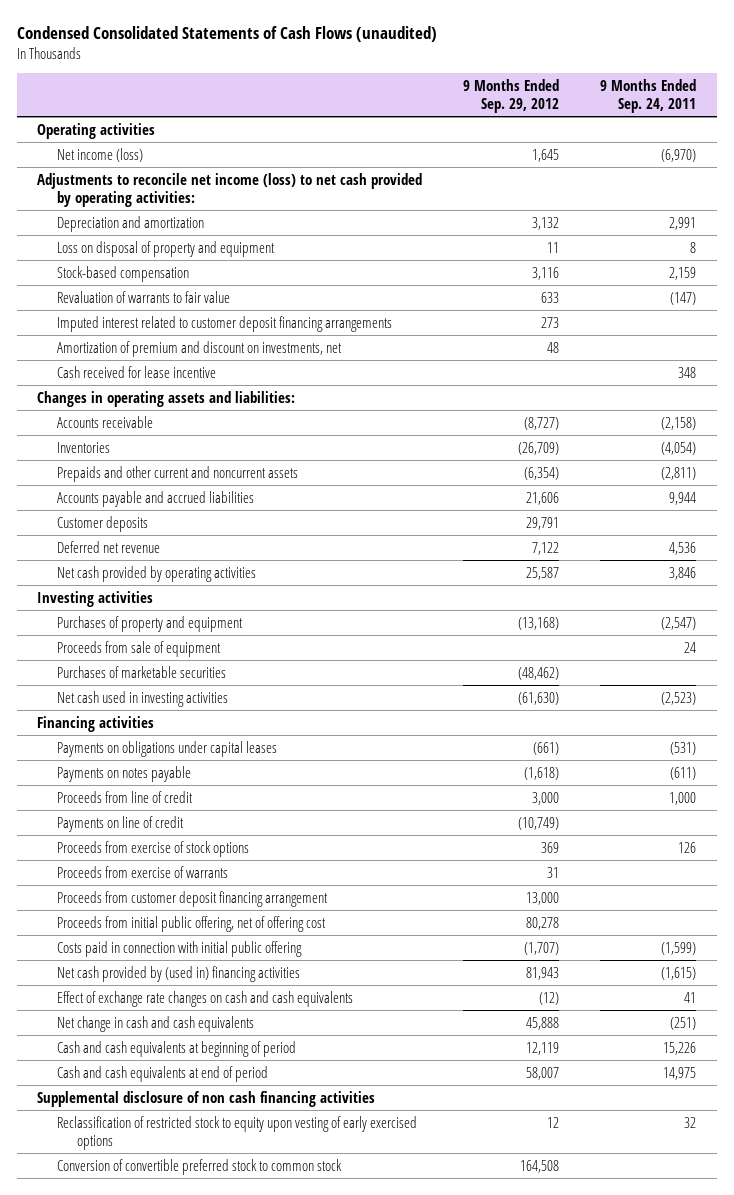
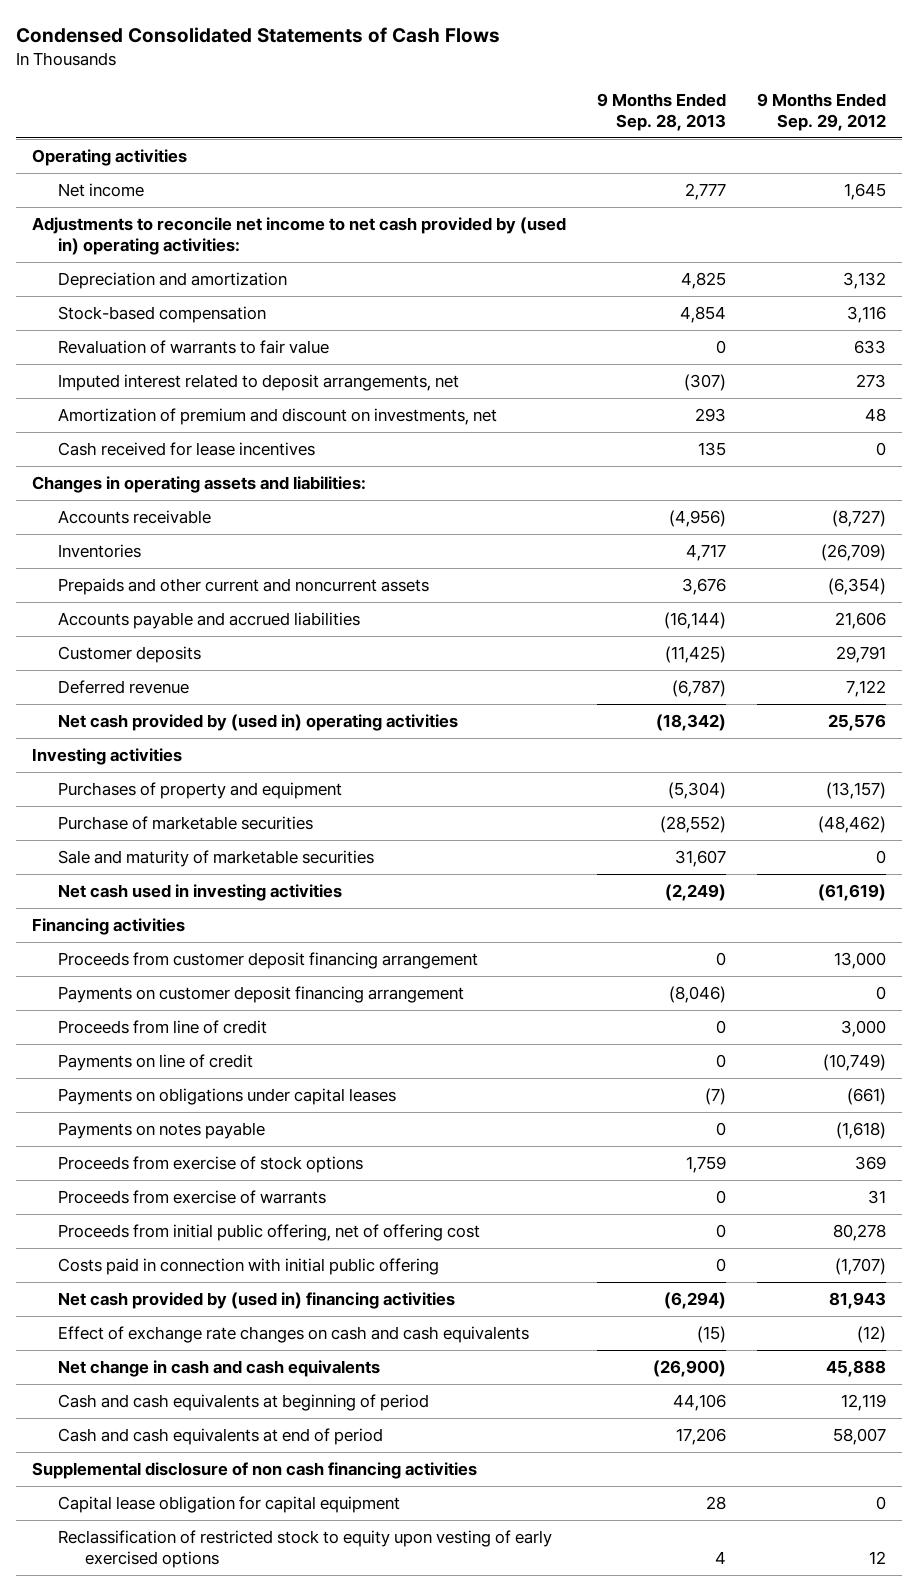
- Condensed Consolidated Statements of Cash Flows (unaudited)
+ Condensed Consolidated Statements of Cash Flows
- | 9 Months Ended Sep. 29, 2012 | 9 Months Ended Sep. 24, 2011
+ | 9 Months Ended Sep. 28, 2013 | 9 Months Ended Sep. 29, 2012
- Net income (loss) | 1,645 | (6,970)
- Adjustments to reconcile net income (loss) to net cash provided by operating activities:
+ Net income | 2,777 | 1,645
+ Adjustments to reconcile net income to net cash provided by (used in) operating activities:
- Loss on disposal of property and equipment | 11 | 8
- Imputed interest related to customer deposit financing arrangements | 273 |
+ Imputed interest related to deposit arrangements, net | (307) | 273
- Cash received for lease incentive | | 348
+ Cash received for lease incentives | 135 | 0
- Deferred net revenue | 7,122 | 4,536
- Net cash provided by operating activities | 25,587 | 3,846
+ Deferred revenue | (6,787) | 7,122
+ Net cash provided by (used in) operating activities | (18,342) | 25,576
- Purchases of property and equipment | (13,168) | (2,547)
- Proceeds from sale of equipment | | 24
- Purchases of marketable securities | (48,462) |
- Net cash used in investing activities | (61,630) | (2,523)
+ Purchases of property and equipment | (5,304) | (13,157)
+ Purchase of marketable securities | (28,552) | (48,462)
+ Sale and maturity of marketable securities | 31,607 | 0
+ Net cash used in investing activities | (2,249) | (61,619)
moved up: Proceeds from customer deposit financing arrangement | 0 | 13,000
+ Payments on customer deposit financing arrangement | (8,046) | 0
moved down: Payments on obligations under capital leases | (7) | (661)
moved down: Payments on notes payable | 0 | (1,618)
+ Capital lease obligation for capital equipment | 28 | 0
- Conversion of convertible preferred stock to common stock | 164,508 |

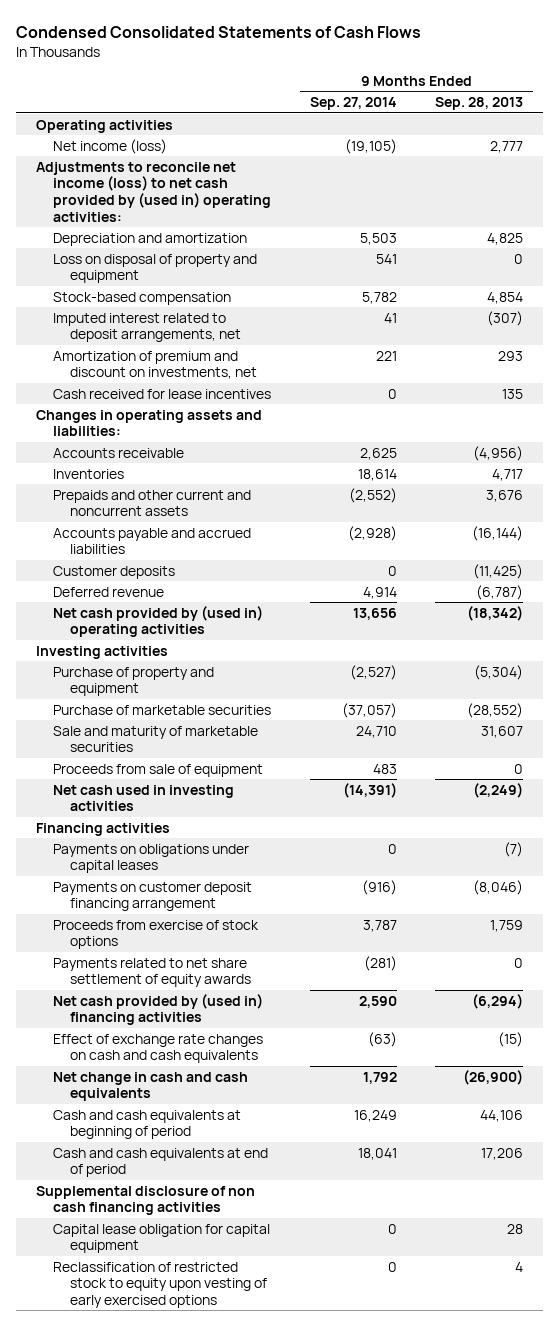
- | 9 Months Ended Sep. 28, 2013 | 9 Months Ended Sep. 29, 2012
+ | 9 Months Ended Sep. 27, 2014 | 9 Months Ended Sep. 28, 2013
- Net income | 2,777 | 1,645
- Adjustments to reconcile net income to net cash provided by (used in) operating activities:
+ Net income (loss) | (19,105) | 2,777
+ Adjustments to reconcile net income (loss) to net cash provided by (used in) operating activities:
+ Loss on disposal of property and equipment | 541 | 0
- Revaluation of warrants to fair value | 0 | 633
- Purchases of property and equipment | (5,304) | (13,157)
+ Purchase of property and equipment | (2,527) | (5,304)
+ Proceeds from sale of equipment | 483 | 0
- Proceeds from customer deposit financing arrangement | 0 | 13,000
- Proceeds from line of credit | 0 | 3,000
- Payments on line of credit | 0 | (10,749)
- Payments on notes payable | 0 | (1,618)
moved down: Payments on customer deposit financing arrangement | (916) | (8,046)
- Proceeds from exercise of warrants | 0 | 31
- Proceeds from initial public offering, net of offering cost | 0 | 80,278
- Costs paid in connection with initial public offering | 0 | (1,707)
+ Payments related to net share settlement of equity awards | (281) | 0

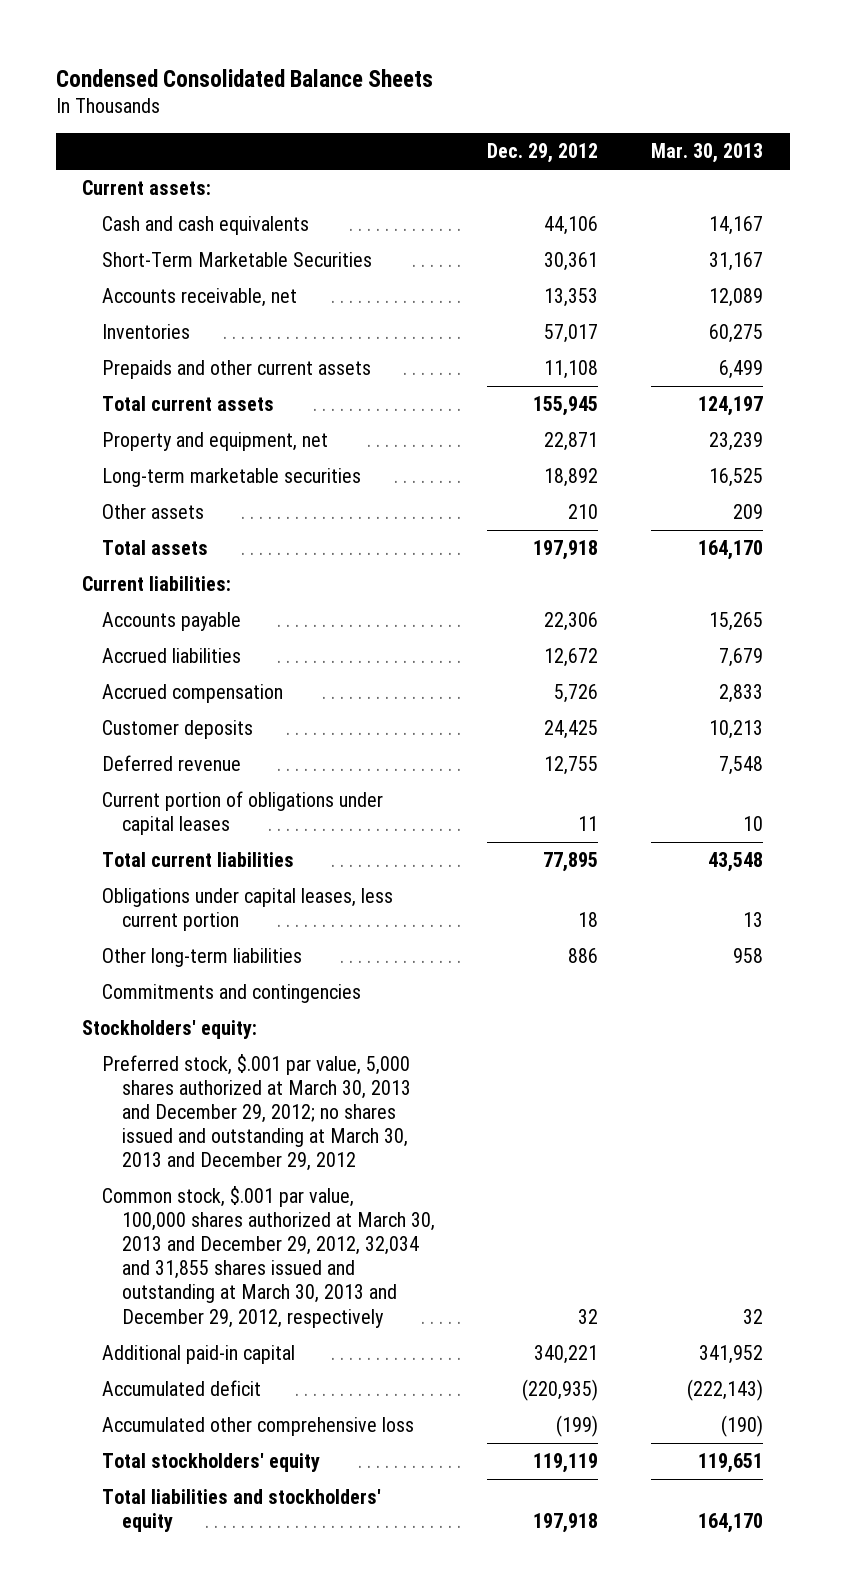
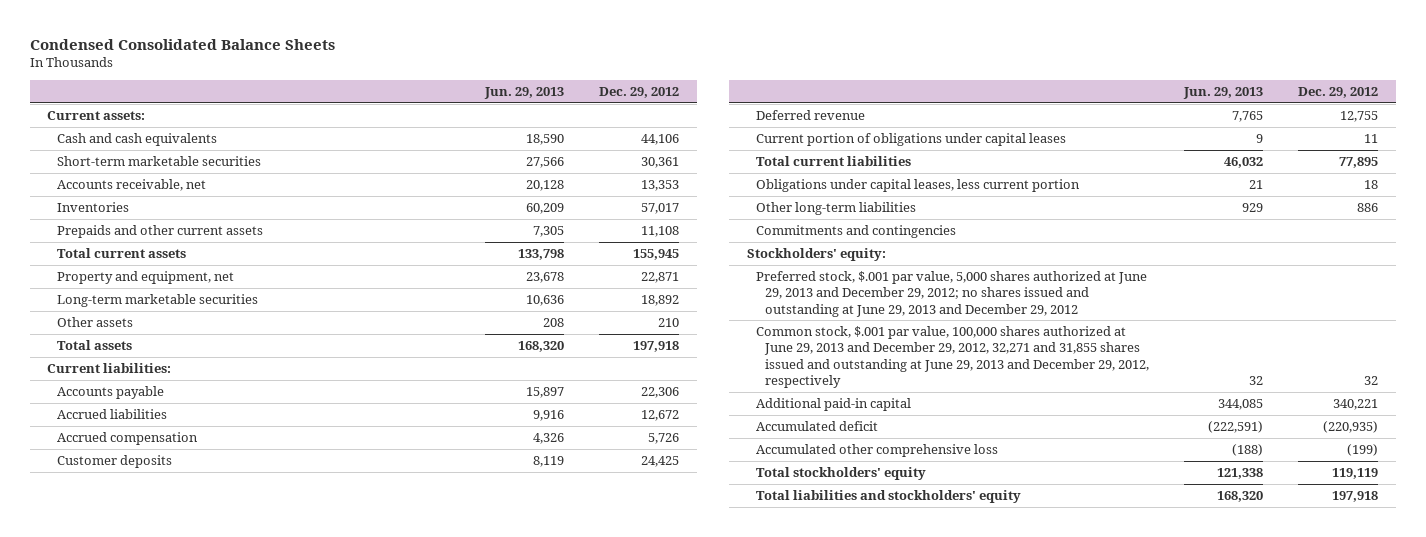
- | Dec. 29, 2012 | Mar. 30, 2013
+ | Jun. 29, 2013 | Dec. 29, 2012
- Short-Term Marketable Securities | 30,361 | 31,167
+ Short-term marketable securities | 27,566 | 30,361
- Preferred stock, $.001 par value, 5,000 shares authorized at March 30, 2013 and December 29, 2012; no shares issued and outstanding at March 30, 2013 and December 29, 2012
- Common stock, $.001 par value, 100,000 shares authorized at March 30, 2013 and December 29, 2012, 32,034 and 31,855 shares issued and outstanding at March 30, 2013 and December 29, 2012, respectively | 32 | 32
+ Preferred stock, $.001 par value, 5,000 shares authorized at June 29, 2013 and December 29, 2012; no shares issued and outstanding at June 29, 2013 and December 29, 2012
+ Common stock, $.001 par value, 100,000 shares authorized at June 29, 2013 and December 29, 2012, 32,271 and 31,855 shares issued and outstanding at June 29, 2013 and December 29, 2012, respectively | 32 | 32

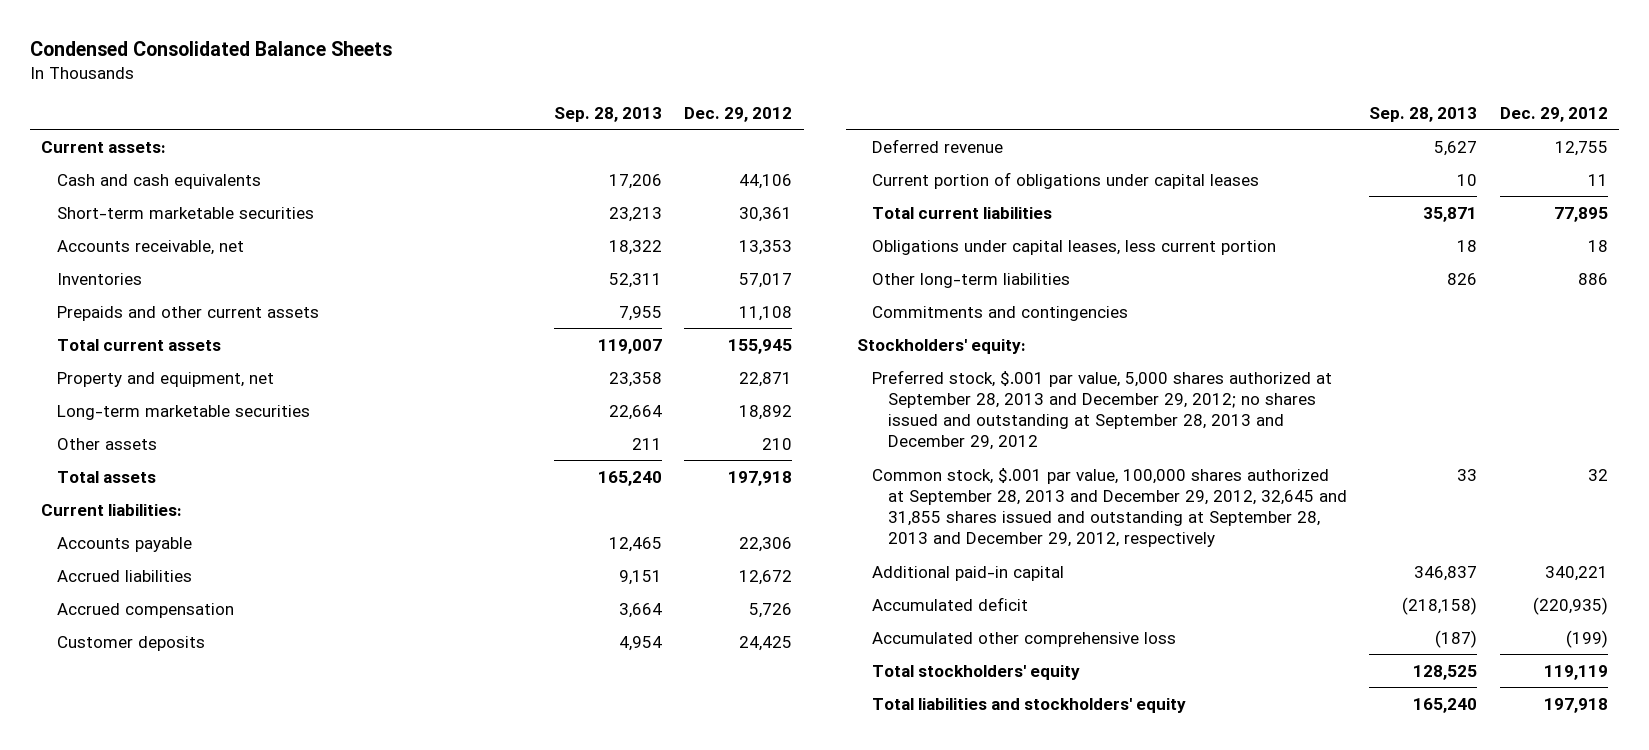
- | Jun. 29, 2013 | Dec. 29, 2012
+ | Sep. 28, 2013 | Dec. 29, 2012
- Preferred stock, $.001 par value, 5,000 shares authorized at June 29, 2013 and December 29, 2012; no shares issued and outstanding at June 29, 2013 and December 29, 2012
- Common stock, $.001 par value, 100,000 shares authorized at June 29, 2013 and December 29, 2012, 32,271 and 31,855 shares issued and outstanding at June 29, 2013 and December 29, 2012, respectively | 32 | 32
+ Preferred stock, $.001 par value, 5,000 shares authorized at September 28, 2013 and December 29, 2012; no shares issued and outstanding at September 28, 2013 and December 29, 2012
+ Common stock, $.001 par value, 100,000 shares authorized at September 28, 2013 and December 29, 2012, 32,645 and 31,855 shares issued and outstanding at September 28, 2013 and December 29, 2012, respectively | 33 | 32

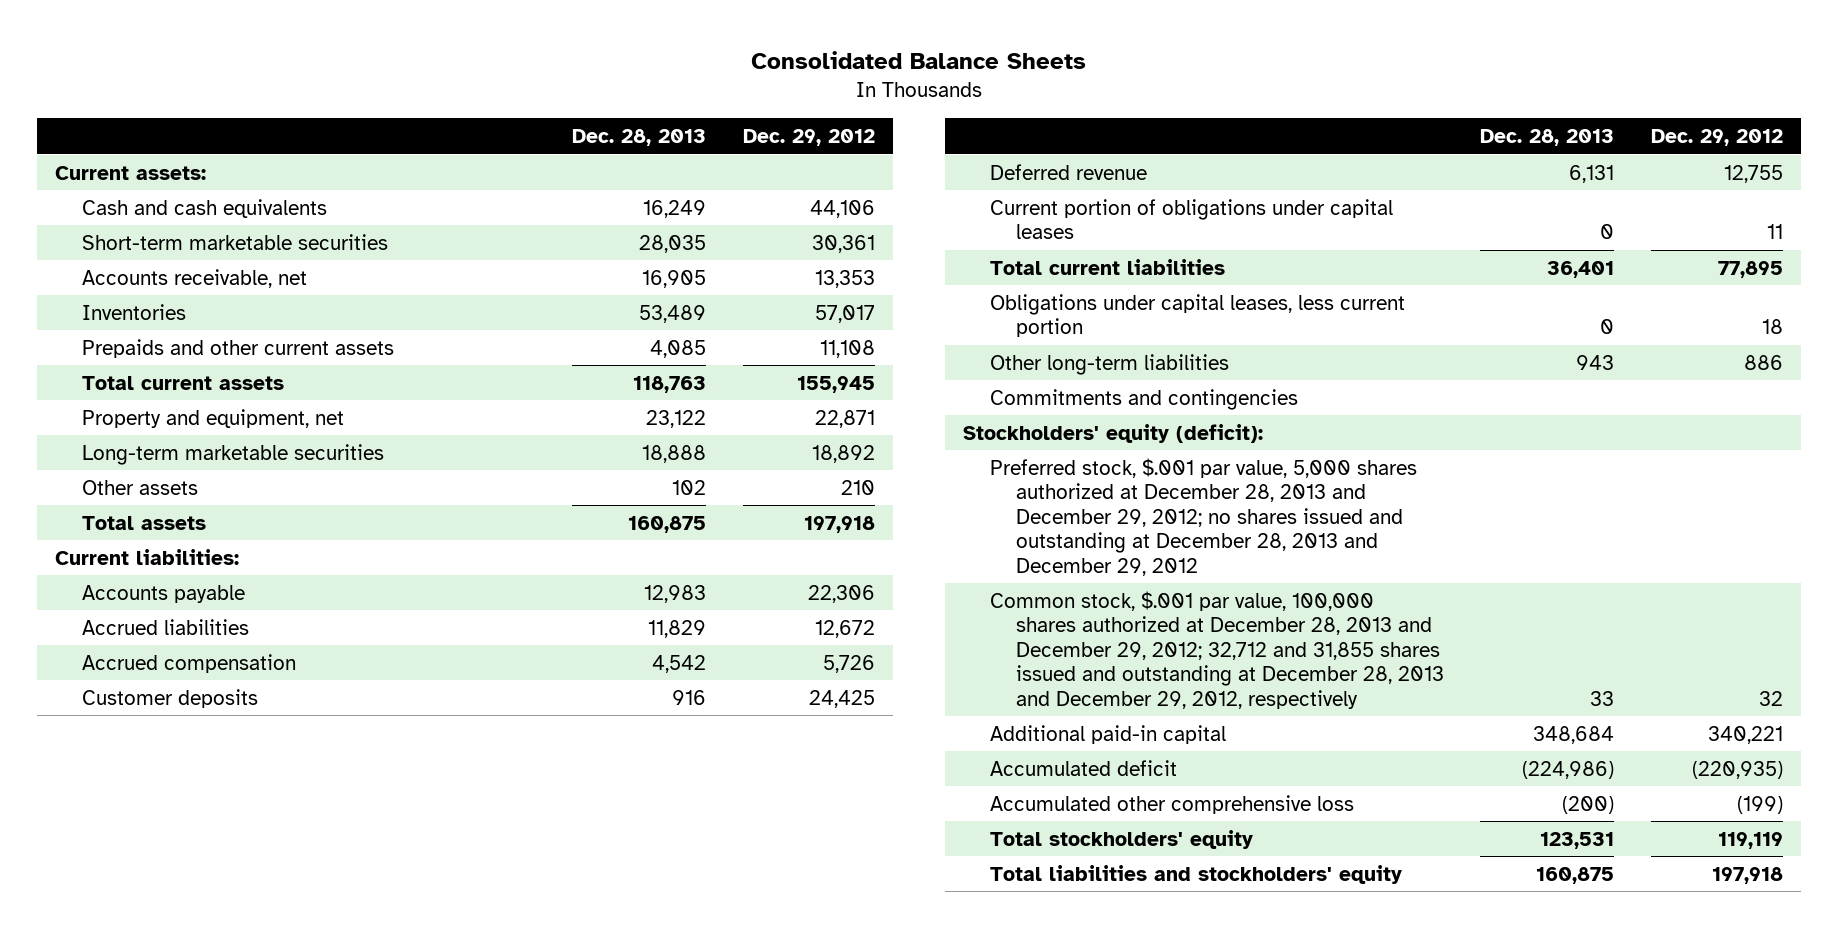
- Condensed Consolidated Balance Sheets
+ Consolidated Balance Sheets
- | Sep. 28, 2013 | Dec. 29, 2012
+ | Dec. 28, 2013 | Dec. 29, 2012
- Stockholders' equity:
- Preferred stock, $.001 par value, 5,000 shares authorized at September 28, 2013 and December 29, 2012; no shares issued and outstanding at September 28, 2013 and December 29, 2012
- Common stock, $.001 par value, 100,000 shares authorized at September 28, 2013 and December 29, 2012, 32,645 and 31,855 shares issued and outstanding at September 28, 2013 and December 29, 2012, respectively | 33 | 32
+ Stockholders' equity (deficit):
+ Preferred stock, $.001 par value, 5,000 shares authorized at December 28, 2013 and December 29, 2012; no shares issued and outstanding at December 28, 2013 and December 29, 2012
+ Common stock, $.001 par value, 100,000 shares authorized at December 28, 2013 and December 29, 2012; 32,712 and 31,855 shares issued and outstanding at December 28, 2013 and December 29, 2012, respectively | 33 | 32

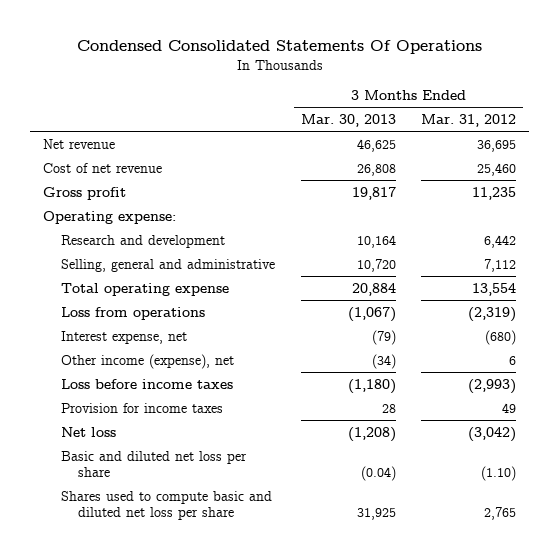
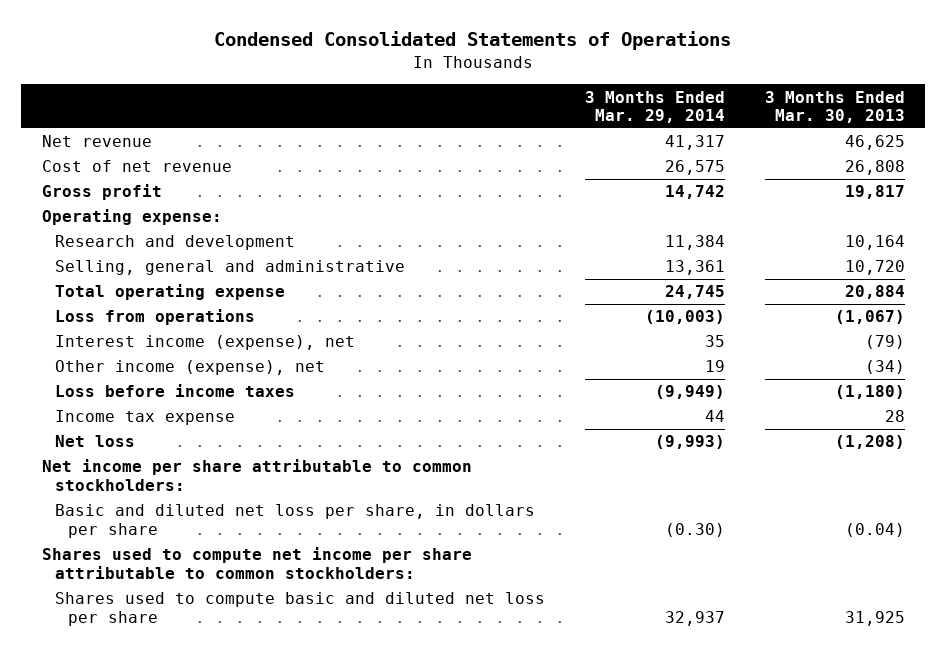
- Condensed Consolidated Statements Of Operations
+ Condensed Consolidated Statements of Operations
- | 3 Months Ended Mar. 30, 2013 | 3 Months Ended Mar. 31, 2012
+ | 3 Months Ended Mar. 29, 2014 | 3 Months Ended Mar. 30, 2013
- Interest expense, net | (79) | (680)
+ Interest income (expense), net | 35 | (79)
- Provision for income taxes | 28 | 49
+ Income tax expense | 44 | 28
- Basic and diluted net loss per share | (0.04) | (1.10)
+ Net income per share attributable to common stockholders:
+ Basic and diluted net loss per share, in dollars per share | (0.30) | (0.04)
+ Shares used to compute net income per share attributable to common stockholders:

